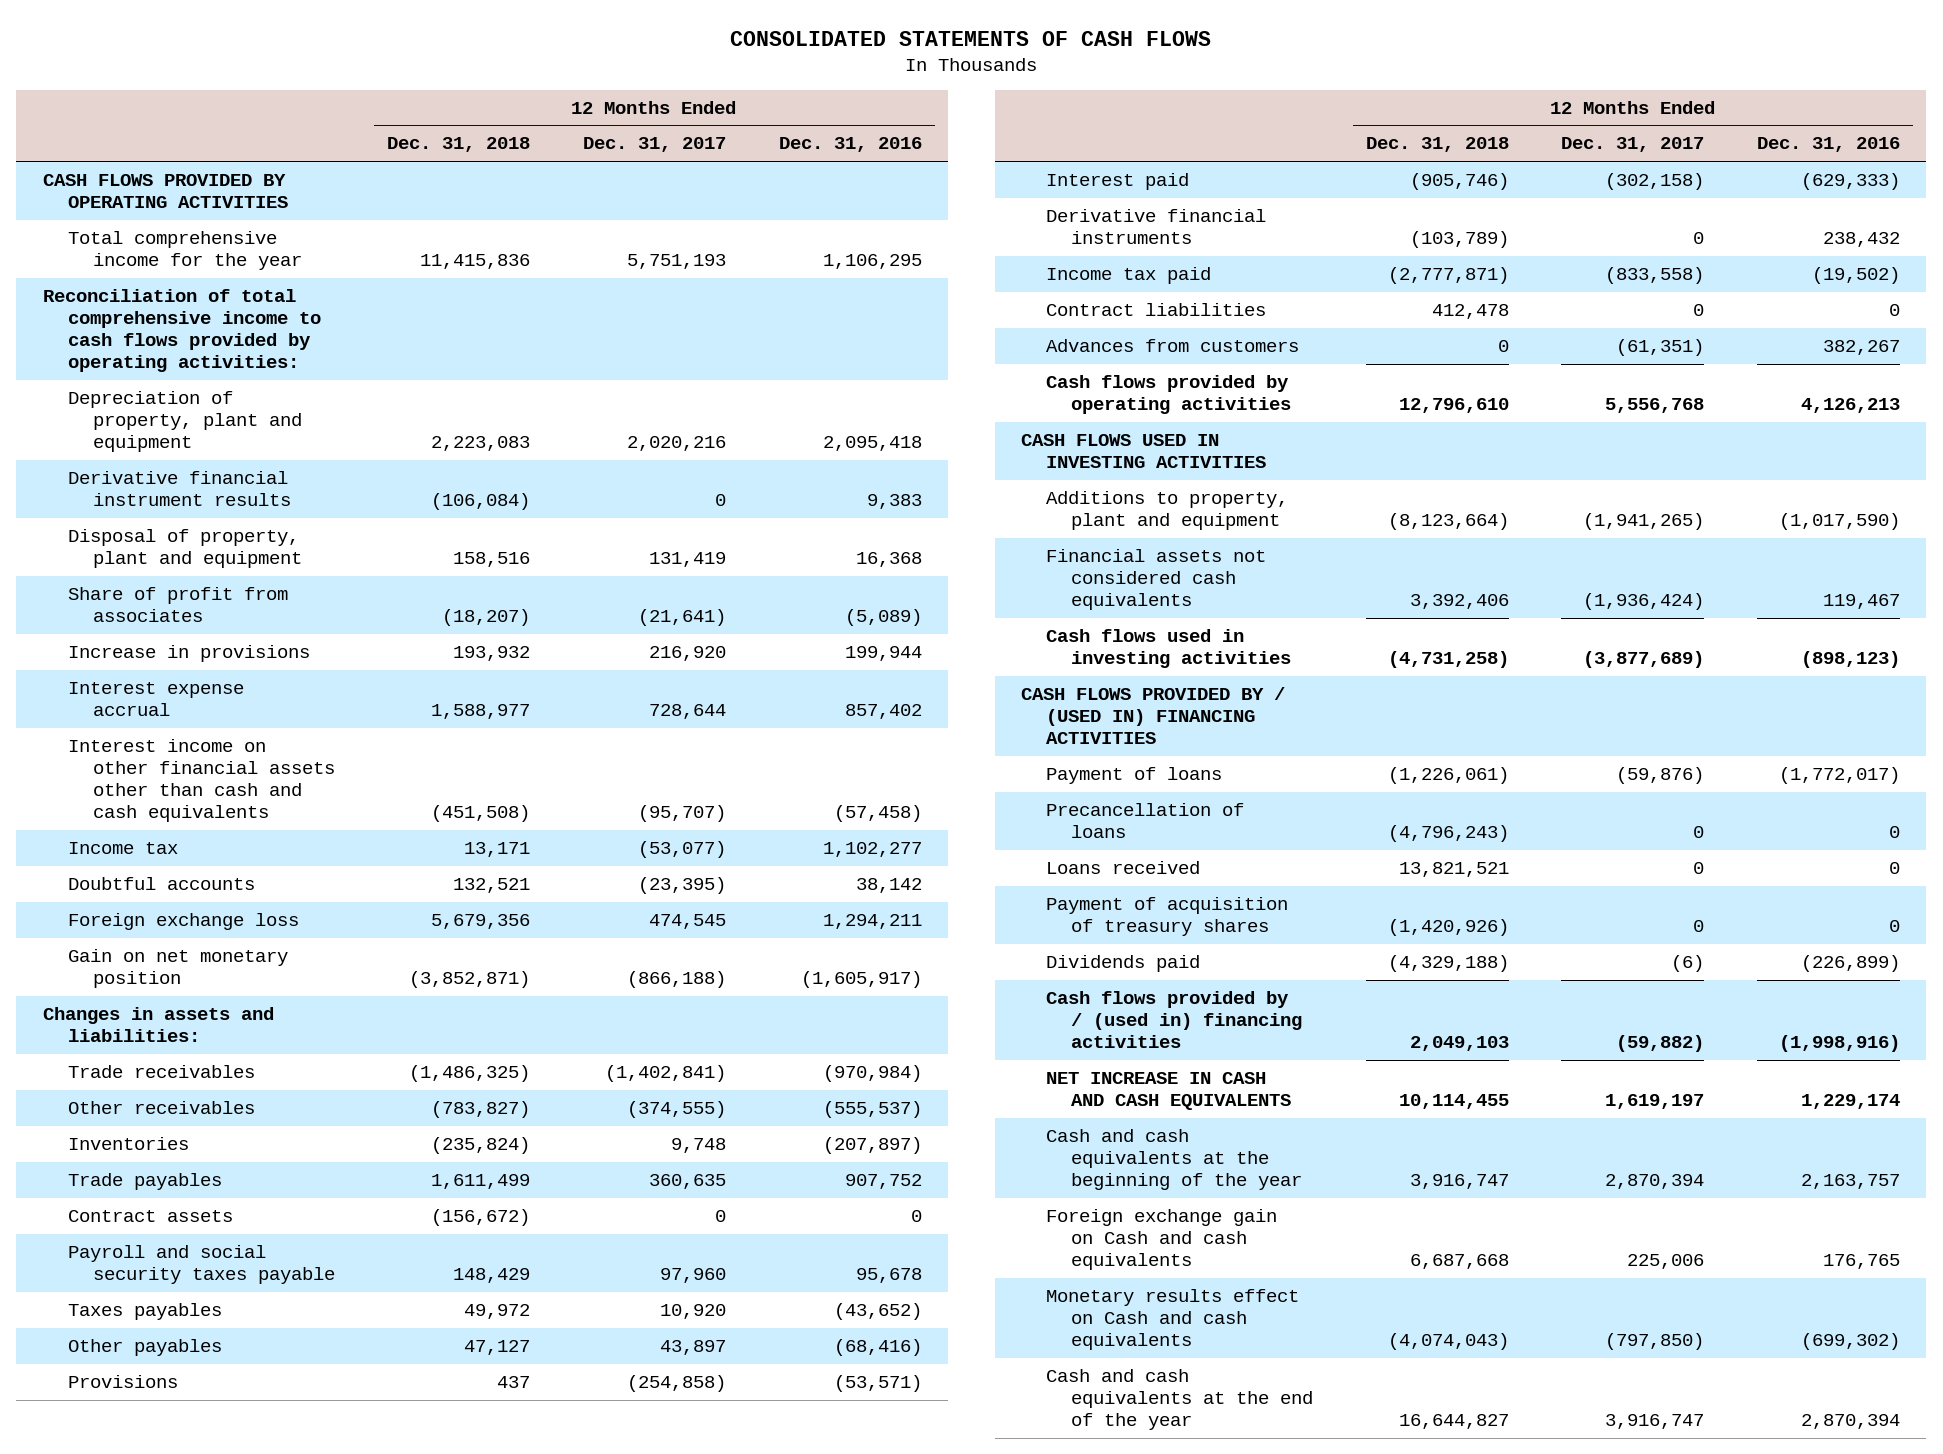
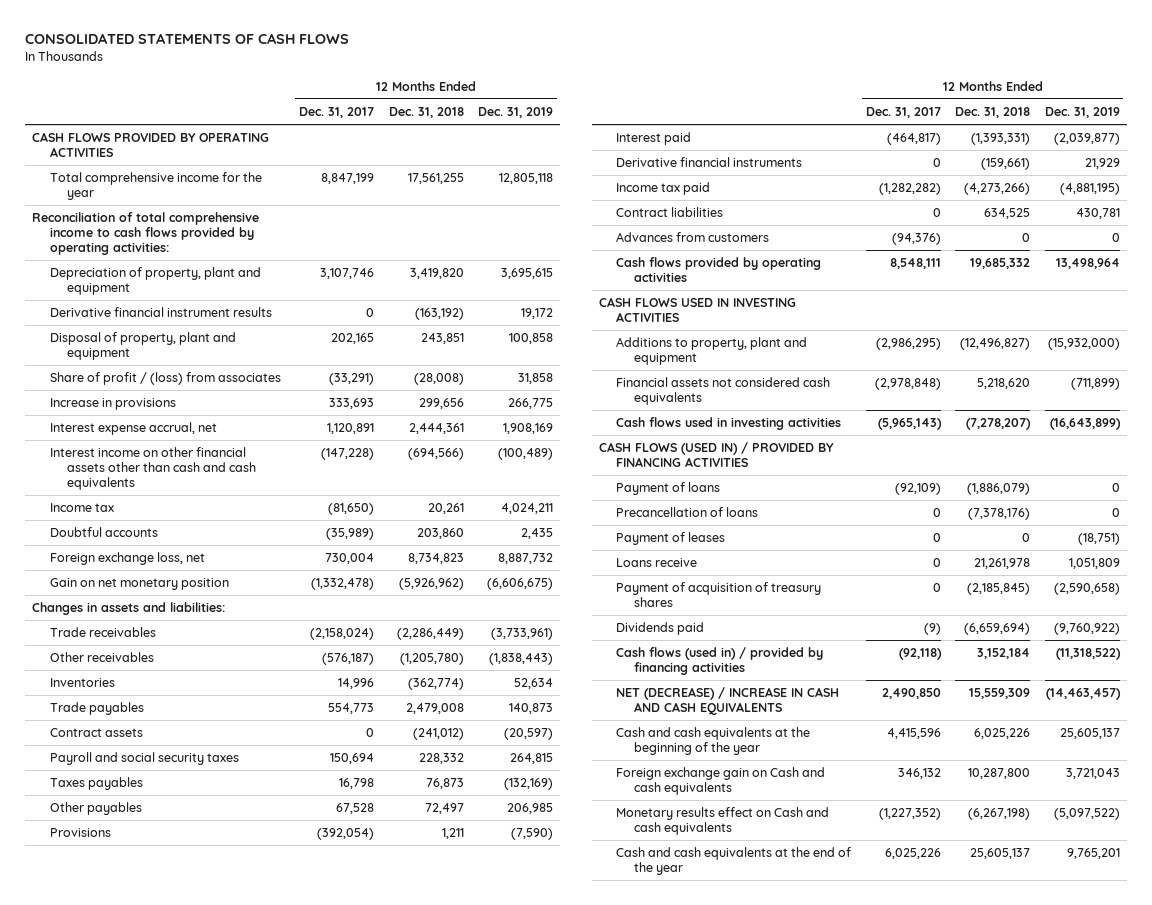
- | 12 Months Ended Dec. 31, 2018 | 12 Months Ended Dec. 31, 2017 | 12 Months Ended Dec. 31, 2016
+ | 12 Months Ended Dec. 31, 2017 | 12 Months Ended Dec. 31, 2018 | 12 Months Ended Dec. 31, 2019
- Total comprehensive income for the year | 11,415,836 | 5,751,193 | 1,106,295
+ Total comprehensive income for the year | 8,847,199 | 17,561,255 | 12,805,118
- Depreciation of property, plant and equipment | 2,223,083 | 2,020,216 | 2,095,418
- Derivative financial instrument results | (106,084) | 0 | 9,383
- Disposal of property, plant and equipment | 158,516 | 131,419 | 16,368
- Share of profit from associates | (18,207) | (21,641) | (5,089)
- Increase in provisions | 193,932 | 216,920 | 199,944
- Interest expense accrual | 1,588,977 | 728,644 | 857,402
- Interest income on other financial assets other than cash and cash equivalents | (451,508) | (95,707) | (57,458)
- Income tax | 13,171 | (53,077) | 1,102,277
- Doubtful accounts | 132,521 | (23,395) | 38,142
- Foreign exchange loss | 5,679,356 | 474,545 | 1,294,211
- Gain on net monetary position | (3,852,871) | (866,188) | (1,605,917)
+ Depreciation of property, plant and equipment | 3,107,746 | 3,419,820 | 3,695,615
+ Derivative financial instrument results | 0 | (163,192) | 19,172
+ Disposal of property, plant and equipment | 202,165 | 243,851 | 100,858
+ Share of profit / (loss) from associates | (33,291) | (28,008) | 31,858
+ Increase in provisions | 333,693 | 299,656 | 266,775
+ Interest expense accrual, net | 1,120,891 | 2,444,361 | 1,908,169
+ Interest income on other financial assets other than cash and cash equivalents | (147,228) | (694,566) | (100,489)
+ Income tax | (81,650) | 20,261 | 4,024,211
+ Doubtful accounts | (35,989) | 203,860 | 2,435
+ Foreign exchange loss, net | 730,004 | 8,734,823 | 8,887,732
+ Gain on net monetary position | (1,332,478) | (5,926,962) | (6,606,675)
- Trade receivables | (1,486,325) | (1,402,841) | (970,984)
- Other receivables | (783,827) | (374,555) | (555,537)
- Inventories | (235,824) | 9,748 | (207,897)
- Trade payables | 1,611,499 | 360,635 | 907,752
- Contract assets | (156,672) | 0 | 0
- Payroll and social security taxes payable | 148,429 | 97,960 | 95,678
- Taxes payables | 49,972 | 10,920 | (43,652)
- Other payables | 47,127 | 43,897 | (68,416)
- Provisions | 437 | (254,858) | (53,571)
- Interest paid | (905,746) | (302,158) | (629,333)
- Derivative financial instruments | (103,789) | 0 | 238,432
- Income tax paid | (2,777,871) | (833,558) | (19,502)
- Contract liabilities | 412,478 | 0 | 0
- Advances from customers | 0 | (61,351) | 382,267
- Cash flows provided by operating activities | 12,796,610 | 5,556,768 | 4,126,213
+ Trade receivables | (2,158,024) | (2,286,449) | (3,733,961)
+ Other receivables | (576,187) | (1,205,780) | (1,838,443)
+ Inventories | 14,996 | (362,774) | 52,634
+ Trade payables | 554,773 | 2,479,008 | 140,873
+ Contract assets | 0 | (241,012) | (20,597)
+ Payroll and social security taxes | 150,694 | 228,332 | 264,815
+ Taxes payables | 16,798 | 76,873 | (132,169)
+ Other payables | 67,528 | 72,497 | 206,985
+ Provisions | (392,054) | 1,211 | (7,590)
+ Interest paid | (464,817) | (1,393,331) | (2,039,877)
+ Derivative financial instruments | 0 | (159,661) | 21,929
+ Income tax paid | (1,282,282) | (4,273,266) | (4,881,195)
+ Contract liabilities | 0 | 634,525 | 430,781
+ Advances from customers | (94,376) | 0 | 0
+ Cash flows provided by operating activities | 8,548,111 | 19,685,332 | 13,498,964
- Additions to property, plant and equipment | (8,123,664) | (1,941,265) | (1,017,590)
- Financial assets not considered cash equivalents | 3,392,406 | (1,936,424) | 119,467
- Cash flows used in investing activities | (4,731,258) | (3,877,689) | (898,123)
- CASH FLOWS PROVIDED BY / (USED IN) FINANCING ACTIVITIES
- Payment of loans | (1,226,061) | (59,876) | (1,772,017)
- Precancellation of loans | (4,796,243) | 0 | 0
- Loans received | 13,821,521 | 0 | 0
- Payment of acquisition of treasury shares | (1,420,926) | 0 | 0
- Dividends paid | (4,329,188) | (6) | (226,899)
- Cash flows provided by / (used in) financing activities | 2,049,103 | (59,882) | (1,998,916)
- NET INCREASE IN CASH AND CASH EQUIVALENTS | 10,114,455 | 1,619,197 | 1,229,174
- Cash and cash equivalents at the beginning of the year | 3,916,747 | 2,870,394 | 2,163,757
- Foreign exchange gain on Cash and cash equivalents | 6,687,668 | 225,006 | 176,765
- Monetary results effect on Cash and cash equivalents | (4,074,043) | (797,850) | (699,302)
- Cash and cash equivalents at the end of the year | 16,644,827 | 3,916,747 | 2,870,394
+ Additions to property, plant and equipment | (2,986,295) | (12,496,827) | (15,932,000)
+ Financial assets not considered cash equivalents | (2,978,848) | 5,218,620 | (711,899)
+ Cash flows used in investing activities | (5,965,143) | (7,278,207) | (16,643,899)
+ CASH FLOWS (USED IN) / PROVIDED BY FINANCING ACTIVITIES
+ Payment of loans | (92,109) | (1,886,079) | 0
+ Precancellation of loans | 0 | (7,378,176) | 0
+ Payment of leases | 0 | 0 | (18,751)
+ Loans receive | 0 | 21,261,978 | 1,051,809
+ Payment of acquisition of treasury shares | 0 | (2,185,845) | (2,590,658)
+ Dividends paid | (9) | (6,659,694) | (9,760,922)
+ Cash flows (used in) / provided by financing activities | (92,118) | 3,152,184 | (11,318,522)
+ NET (DECREASE) / INCREASE IN CASH AND CASH EQUIVALENTS | 2,490,850 | 15,559,309 | (14,463,457)
+ Cash and cash equivalents at the beginning of the year | 4,415,596 | 6,025,226 | 25,605,137
+ Foreign exchange gain on Cash and cash equivalents | 346,132 | 10,287,800 | 3,721,043
+ Monetary results effect on Cash and cash equivalents | (1,227,352) | (6,267,198) | (5,097,522)
+ Cash and cash equivalents at the end of the year | 6,025,226 | 25,605,137 | 9,765,201

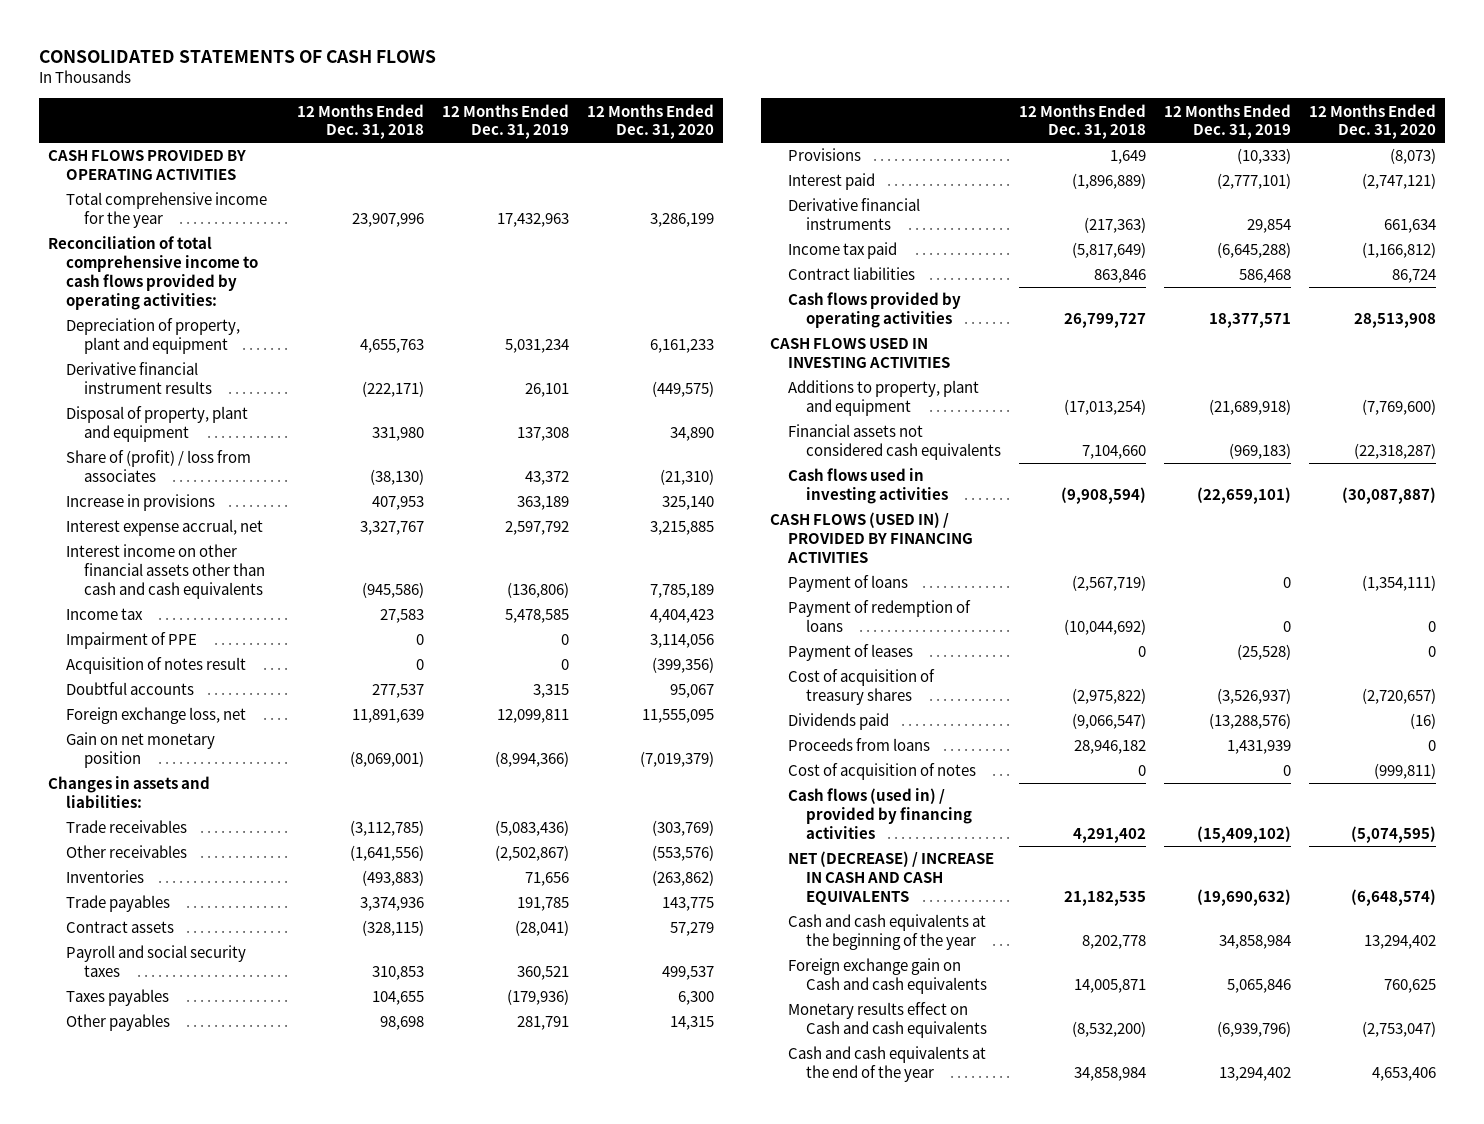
- | 12 Months Ended Dec. 31, 2017 | 12 Months Ended Dec. 31, 2018 | 12 Months Ended Dec. 31, 2019
+ | 12 Months Ended Dec. 31, 2018 | 12 Months Ended Dec. 31, 2019 | 12 Months Ended Dec. 31, 2020
- Total comprehensive income for the year | 8,847,199 | 17,561,255 | 12,805,118
+ Total comprehensive income for the year | 23,907,996 | 17,432,963 | 3,286,199
- Depreciation of property, plant and equipment | 3,107,746 | 3,419,820 | 3,695,615
- Derivative financial instrument results | 0 | (163,192) | 19,172
- Disposal of property, plant and equipment | 202,165 | 243,851 | 100,858
- Share of profit / (loss) from associates | (33,291) | (28,008) | 31,858
- Increase in provisions | 333,693 | 299,656 | 266,775
- Interest expense accrual, net | 1,120,891 | 2,444,361 | 1,908,169
- Interest income on other financial assets other than cash and cash equivalents | (147,228) | (694,566) | (100,489)
- Income tax | (81,650) | 20,261 | 4,024,211
- Doubtful accounts | (35,989) | 203,860 | 2,435
- Foreign exchange loss, net | 730,004 | 8,734,823 | 8,887,732
- Gain on net monetary position | (1,332,478) | (5,926,962) | (6,606,675)
+ Depreciation of property, plant and equipment | 4,655,763 | 5,031,234 | 6,161,233
+ Derivative financial instrument results | (222,171) | 26,101 | (449,575)
+ Disposal of property, plant and equipment | 331,980 | 137,308 | 34,890
+ Share of (profit) / loss from associates | (38,130) | 43,372 | (21,310)
+ Increase in provisions | 407,953 | 363,189 | 325,140
+ Interest expense accrual, net | 3,327,767 | 2,597,792 | 3,215,885
+ Interest income on other financial assets other than cash and cash equivalents | (945,586) | (136,806) | 7,785,189
+ Income tax | 27,583 | 5,478,585 | 4,404,423
+ Impairment of PPE | 0 | 0 | 3,114,056
+ Acquisition of notes result | 0 | 0 | (399,356)
+ Doubtful accounts | 277,537 | 3,315 | 95,067
+ Foreign exchange loss, net | 11,891,639 | 12,099,811 | 11,555,095
+ Gain on net monetary position | (8,069,001) | (8,994,366) | (7,019,379)
- Trade receivables | (2,158,024) | (2,286,449) | (3,733,961)
- Other receivables | (576,187) | (1,205,780) | (1,838,443)
- Inventories | 14,996 | (362,774) | 52,634
- Trade payables | 554,773 | 2,479,008 | 140,873
- Contract assets | 0 | (241,012) | (20,597)
- Payroll and social security taxes | 150,694 | 228,332 | 264,815
- Taxes payables | 16,798 | 76,873 | (132,169)
- Other payables | 67,528 | 72,497 | 206,985
- Provisions | (392,054) | 1,211 | (7,590)
- Interest paid | (464,817) | (1,393,331) | (2,039,877)
- Derivative financial instruments | 0 | (159,661) | 21,929
- Income tax paid | (1,282,282) | (4,273,266) | (4,881,195)
- Contract liabilities | 0 | 634,525 | 430,781
- Advances from customers | (94,376) | 0 | 0
- Cash flows provided by operating activities | 8,548,111 | 19,685,332 | 13,498,964
+ Trade receivables | (3,112,785) | (5,083,436) | (303,769)
+ Other receivables | (1,641,556) | (2,502,867) | (553,576)
+ Inventories | (493,883) | 71,656 | (263,862)
+ Trade payables | 3,374,936 | 191,785 | 143,775
+ Contract assets | (328,115) | (28,041) | 57,279
+ Payroll and social security taxes | 310,853 | 360,521 | 499,537
+ Taxes payables | 104,655 | (179,936) | 6,300
+ Other payables | 98,698 | 281,791 | 14,315
+ Provisions | 1,649 | (10,333) | (8,073)
+ Interest paid | (1,896,889) | (2,777,101) | (2,747,121)
+ Derivative financial instruments | (217,363) | 29,854 | 661,634
+ Income tax paid | (5,817,649) | (6,645,288) | (1,166,812)
+ Contract liabilities | 863,846 | 586,468 | 86,724
+ Cash flows provided by operating activities | 26,799,727 | 18,377,571 | 28,513,908
- Additions to property, plant and equipment | (2,986,295) | (12,496,827) | (15,932,000)
- Financial assets not considered cash equivalents | (2,978,848) | 5,218,620 | (711,899)
- Cash flows used in investing activities | (5,965,143) | (7,278,207) | (16,643,899)
+ Additions to property, plant and equipment | (17,013,254) | (21,689,918) | (7,769,600)
+ Financial assets not considered cash equivalents | 7,104,660 | (969,183) | (22,318,287)
+ Cash flows used in investing activities | (9,908,594) | (22,659,101) | (30,087,887)
- Payment of loans | (92,109) | (1,886,079) | 0
- Precancellation of loans | 0 | (7,378,176) | 0
- Payment of leases | 0 | 0 | (18,751)
- Loans receive | 0 | 21,261,978 | 1,051,809
- Payment of acquisition of treasury shares | 0 | (2,185,845) | (2,590,658)
- Dividends paid | (9) | (6,659,694) | (9,760,922)
- Cash flows (used in) / provided by financing activities | (92,118) | 3,152,184 | (11,318,522)
- NET (DECREASE) / INCREASE IN CASH AND CASH EQUIVALENTS | 2,490,850 | 15,559,309 | (14,463,457)
- Cash and cash equivalents at the beginning of the year | 4,415,596 | 6,025,226 | 25,605,137
- Foreign exchange gain on Cash and cash equivalents | 346,132 | 10,287,800 | 3,721,043
- Monetary results effect on Cash and cash equivalents | (1,227,352) | (6,267,198) | (5,097,522)
- Cash and cash equivalents at the end of the year | 6,025,226 | 25,605,137 | 9,765,201
+ Payment of loans | (2,567,719) | 0 | (1,354,111)
+ Payment of redemption of loans | (10,044,692) | 0 | 0
+ Payment of leases | 0 | (25,528) | 0
+ Cost of acquisition of treasury shares | (2,975,822) | (3,526,937) | (2,720,657)
+ Dividends paid | (9,066,547) | (13,288,576) | (16)
+ Proceeds from loans | 28,946,182 | 1,431,939 | 0
+ Cost of acquisition of notes | 0 | 0 | (999,811)
+ Cash flows (used in) / provided by financing activities | 4,291,402 | (15,409,102) | (5,074,595)
+ NET (DECREASE) / INCREASE IN CASH AND CASH EQUIVALENTS | 21,182,535 | (19,690,632) | (6,648,574)
+ Cash and cash equivalents at the beginning of the year | 8,202,778 | 34,858,984 | 13,294,402
+ Foreign exchange gain on Cash and cash equivalents | 14,005,871 | 5,065,846 | 760,625
+ Monetary results effect on Cash and cash equivalents | (8,532,200) | (6,939,796) | (2,753,047)
+ Cash and cash equivalents at the end of the year | 34,858,984 | 13,294,402 | 4,653,406

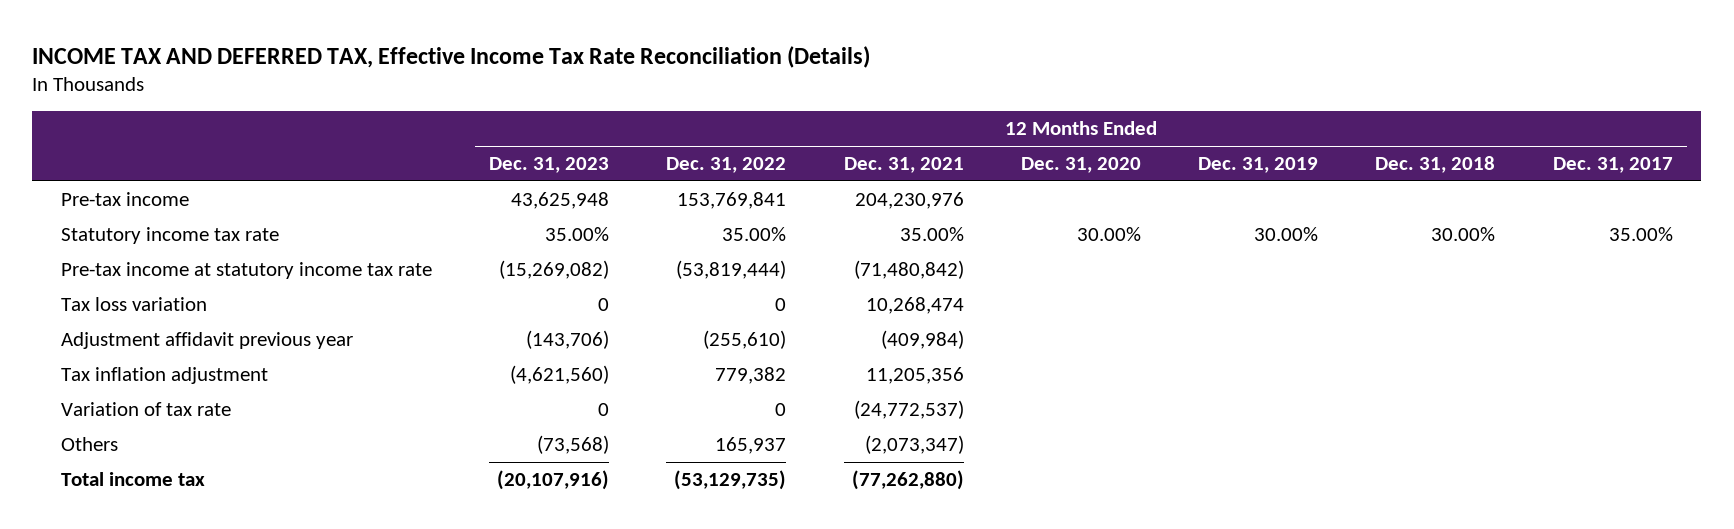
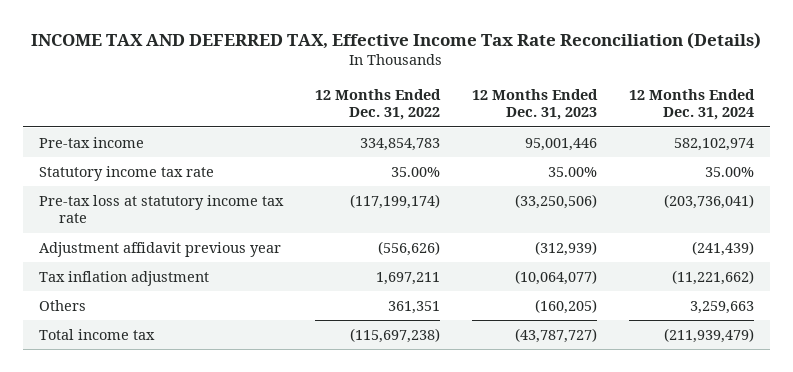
- | 12 Months Ended Dec. 31, 2023 | 12 Months Ended Dec. 31, 2022 | 12 Months Ended Dec. 31, 2021 | 12 Months Ended Dec. 31, 2020 | 12 Months Ended Dec. 31, 2019 | 12 Months Ended Dec. 31, 2018 | 12 Months Ended Dec. 31, 2017
+ | 12 Months Ended Dec. 31, 2022 | 12 Months Ended Dec. 31, 2023 | 12 Months Ended Dec. 31, 2024
- Pre-tax income | 43,625,948 | 153,769,841 | 204,230,976 | | | |
+ Pre-tax income | 334,854,783 | 95,001,446 | 582,102,974
- Pre-tax income at statutory income tax rate | (15,269,082) | (53,819,444) | (71,480,842) | | | |
- Tax loss variation | 0 | 0 | 10,268,474 | | | |
- Adjustment affidavit previous year | (143,706) | (255,610) | (409,984) | | | |
- Tax inflation adjustment | (4,621,560) | 779,382 | 11,205,356 | | | |
- Variation of tax rate | 0 | 0 | (24,772,537) | | | |
- Others | (73,568) | 165,937 | (2,073,347) | | | |
- Total income tax | (20,107,916) | (53,129,735) | (77,262,880) | | | |
+ Pre-tax loss at statutory income tax rate | (117,199,174) | (33,250,506) | (203,736,041)
+ Adjustment affidavit previous year | (556,626) | (312,939) | (241,439)
+ Tax inflation adjustment | 1,697,211 | (10,064,077) | (11,221,662)
+ Others | 361,351 | (160,205) | 3,259,663
+ Total income tax | (115,697,238) | (43,787,727) | (211,939,479)

